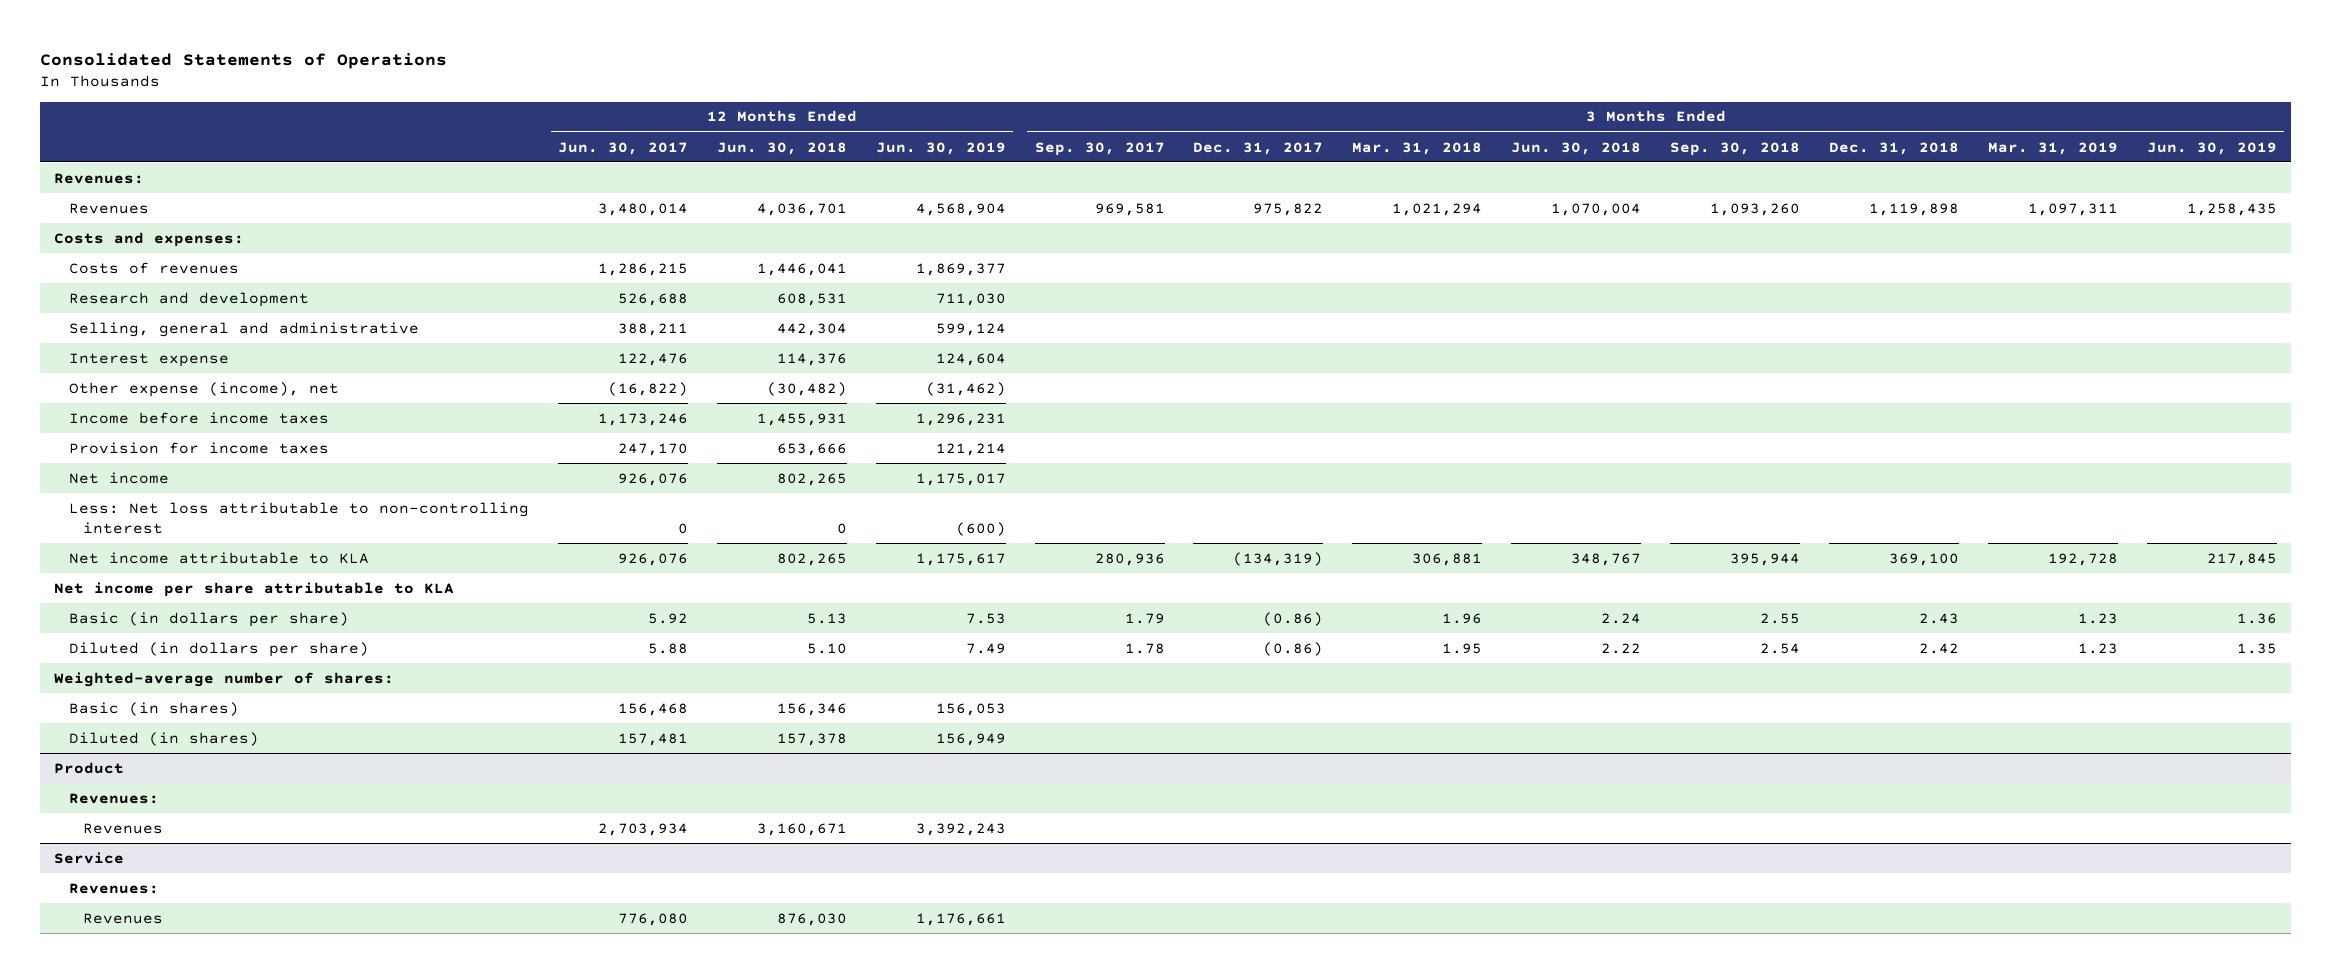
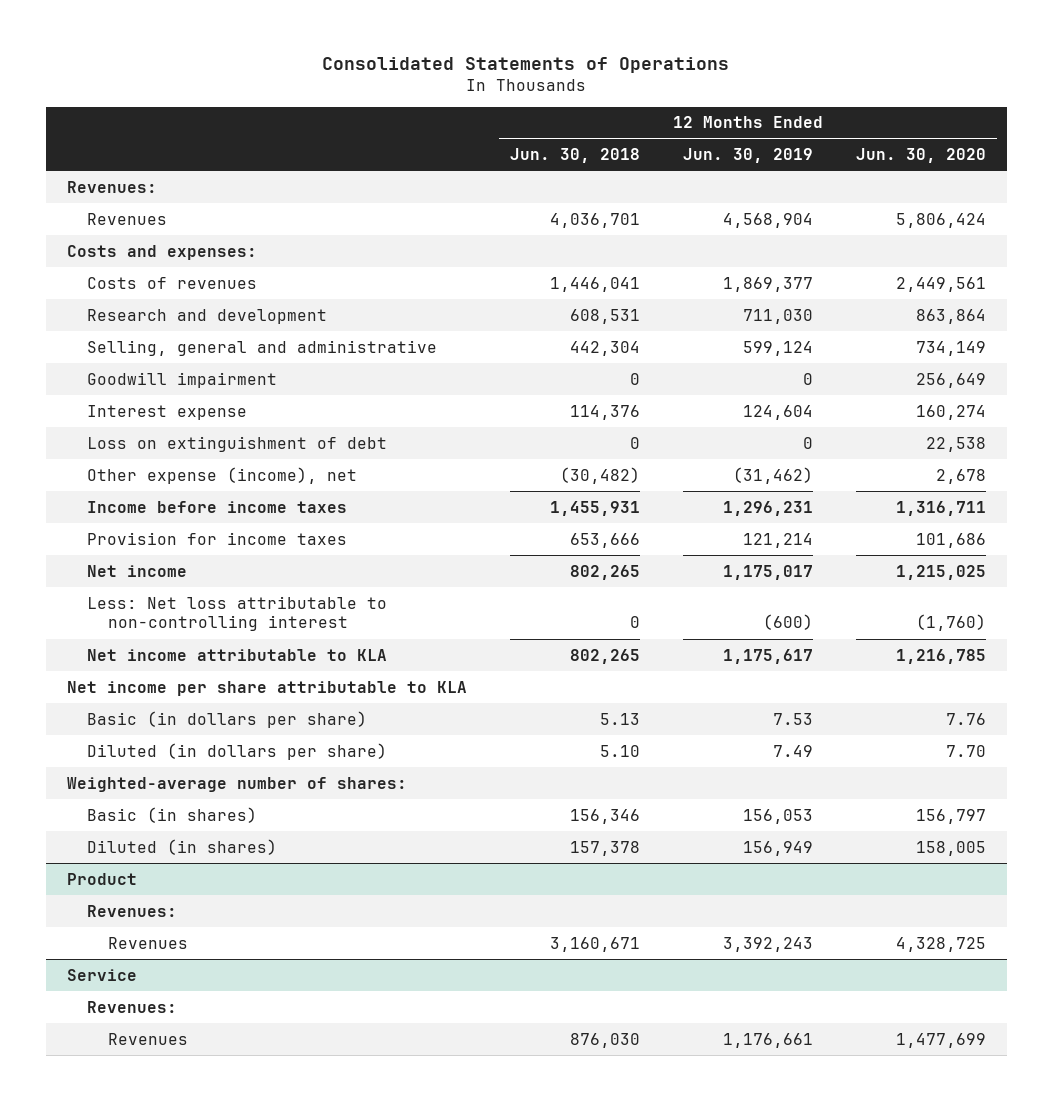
- | 12 Months Ended Jun. 30, 2017 | 12 Months Ended Jun. 30, 2018 | 12 Months Ended Jun. 30, 2019 | 3 Months Ended Sep. 30, 2017 | 3 Months Ended Dec. 31, 2017 | 3 Months Ended Mar. 31, 2018 | 3 Months Ended Jun. 30, 2018 | 3 Months Ended Sep. 30, 2018 | 3 Months Ended Dec. 31, 2018 | 3 Months Ended Mar. 31, 2019 | 3 Months Ended Jun. 30, 2019
+ | 12 Months Ended Jun. 30, 2018 | 12 Months Ended Jun. 30, 2019 | 12 Months Ended Jun. 30, 2020
+ Goodwill impairment | 0 | 0 | 256,649
+ Loss on extinguishment of debt | 0 | 0 | 22,538

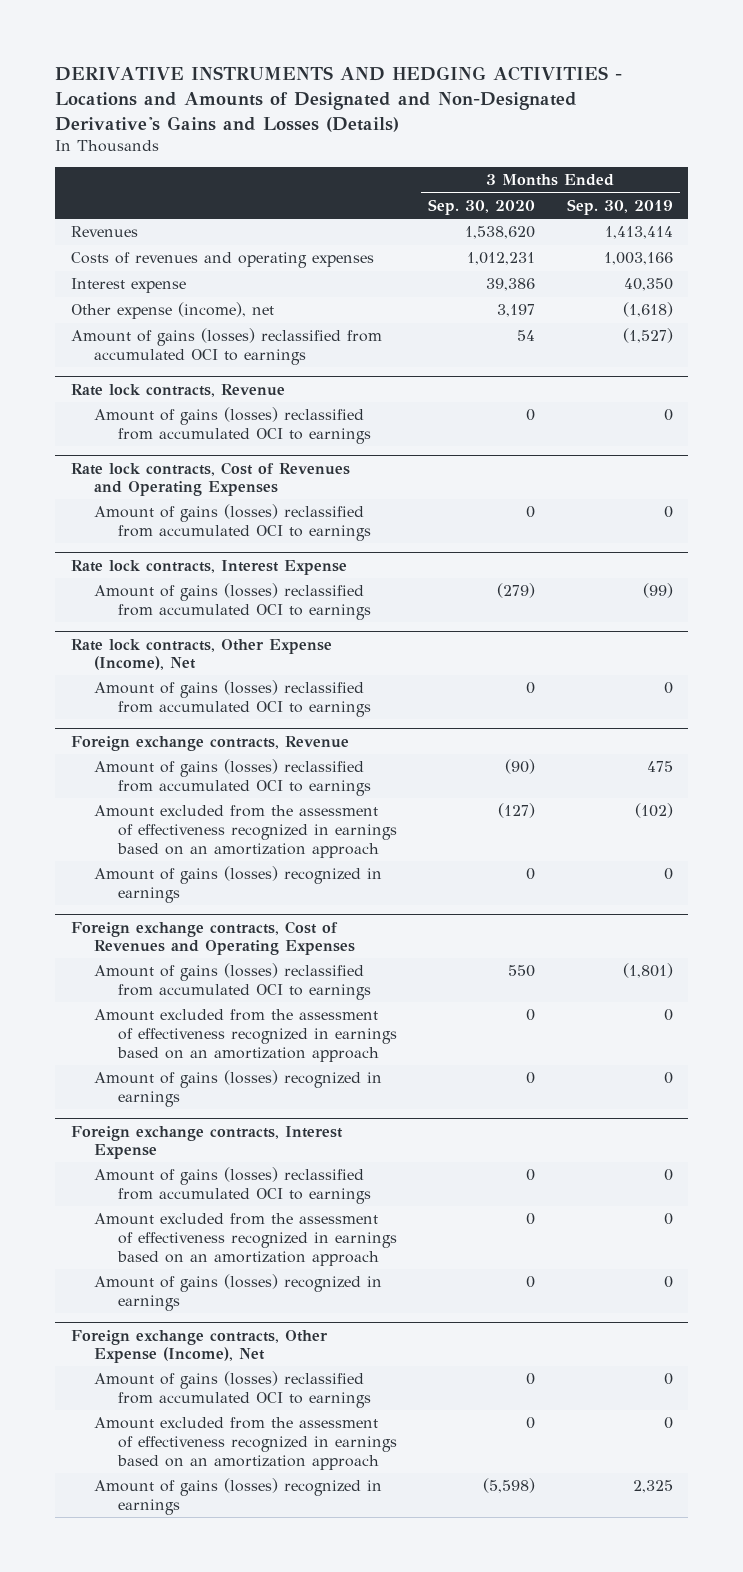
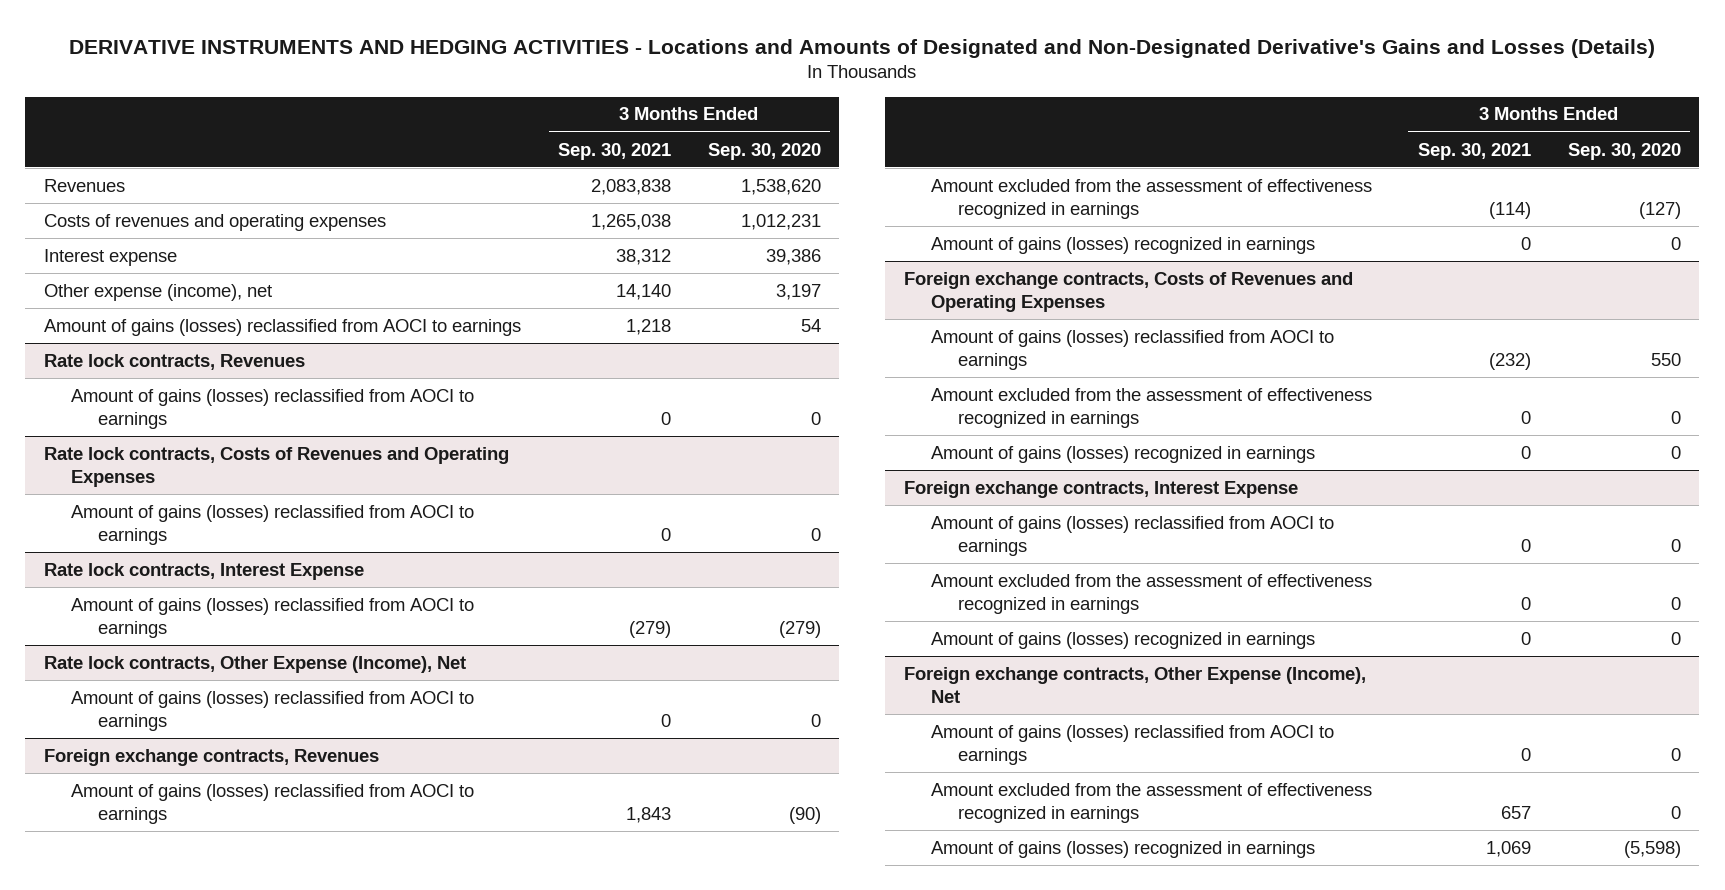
- | 3 Months Ended Sep. 30, 2020 | 3 Months Ended Sep. 30, 2019
+ | 3 Months Ended Sep. 30, 2021 | 3 Months Ended Sep. 30, 2020
- Amount of gains (losses) reclassified from accumulated OCI to earnings | 54 | (1,527)
- Rate lock contracts, Revenue
- Amount of gains (losses) reclassified from accumulated OCI to earnings | 0 | 0
- Rate lock contracts, Cost of Revenues and Operating Expenses
- Amount of gains (losses) reclassified from accumulated OCI to earnings | 0 | 0
+ Amount of gains (losses) reclassified from AOCI to earnings | 1,218 | 54
+ Rate lock contracts, Revenues
+ Amount of gains (losses) reclassified from AOCI to earnings | 0 | 0
+ Rate lock contracts, Costs of Revenues and Operating Expenses
+ Amount of gains (losses) reclassified from AOCI to earnings | 0 | 0
@ Rate lock contracts, Interest Expense
- Amount of gains (losses) reclassified from accumulated OCI to earnings | (279) | (99)
+ Amount of gains (losses) reclassified from AOCI to earnings | (279) | (279)
@ Rate lock contracts, Other Expense (Income), Net
- Amount of gains (losses) reclassified from accumulated OCI to earnings | 0 | 0
- Foreign exchange contracts, Revenue
- Amount of gains (losses) reclassified from accumulated OCI to earnings | (90) | 475
- Amount excluded from the assessment of effectiveness recognized in earnings based on an amortization approach | (127) | (102)
@ Rate lock contracts, Other Expense (Income), Net
+ Amount of gains (losses) reclassified from AOCI to earnings | 0 | 0
+ Foreign exchange contracts, Revenues
+ Amount of gains (losses) reclassified from AOCI to earnings | 1,843 | (90)
+ Amount excluded from the assessment of effectiveness recognized in earnings | (114) | (127)
- Foreign exchange contracts, Cost of Revenues and Operating Expenses
- Amount of gains (losses) reclassified from accumulated OCI to earnings | 550 | (1,801)
- Amount excluded from the assessment of effectiveness recognized in earnings based on an amortization approach | 0 | 0
+ Foreign exchange contracts, Costs of Revenues and Operating Expenses
+ Amount of gains (losses) reclassified from AOCI to earnings | (232) | 550
+ Amount excluded from the assessment of effectiveness recognized in earnings | 0 | 0
@ Foreign exchange contracts, Interest Expense
- Amount of gains (losses) reclassified from accumulated OCI to earnings | 0 | 0
- Amount excluded from the assessment of effectiveness recognized in earnings based on an amortization approach | 0 | 0
+ Amount of gains (losses) reclassified from AOCI to earnings | 0 | 0
+ Amount excluded from the assessment of effectiveness recognized in earnings | 0 | 0
@ Foreign exchange contracts, Other Expense (Income), Net
- Amount of gains (losses) reclassified from accumulated OCI to earnings | 0 | 0
- Amount excluded from the assessment of effectiveness recognized in earnings based on an amortization approach | 0 | 0
+ Amount of gains (losses) reclassified from AOCI to earnings | 0 | 0
+ Amount excluded from the assessment of effectiveness recognized in earnings | 657 | 0

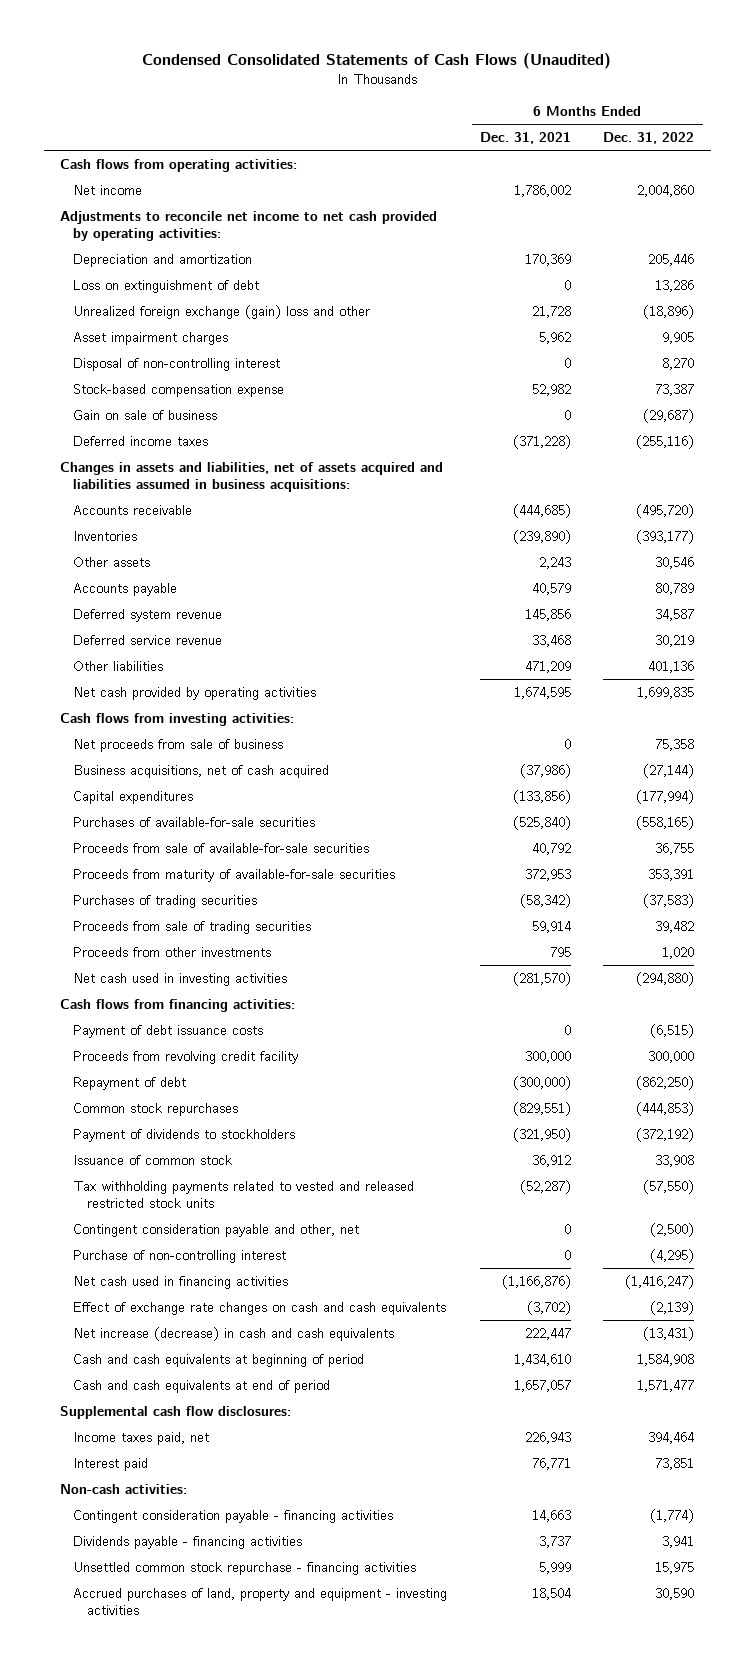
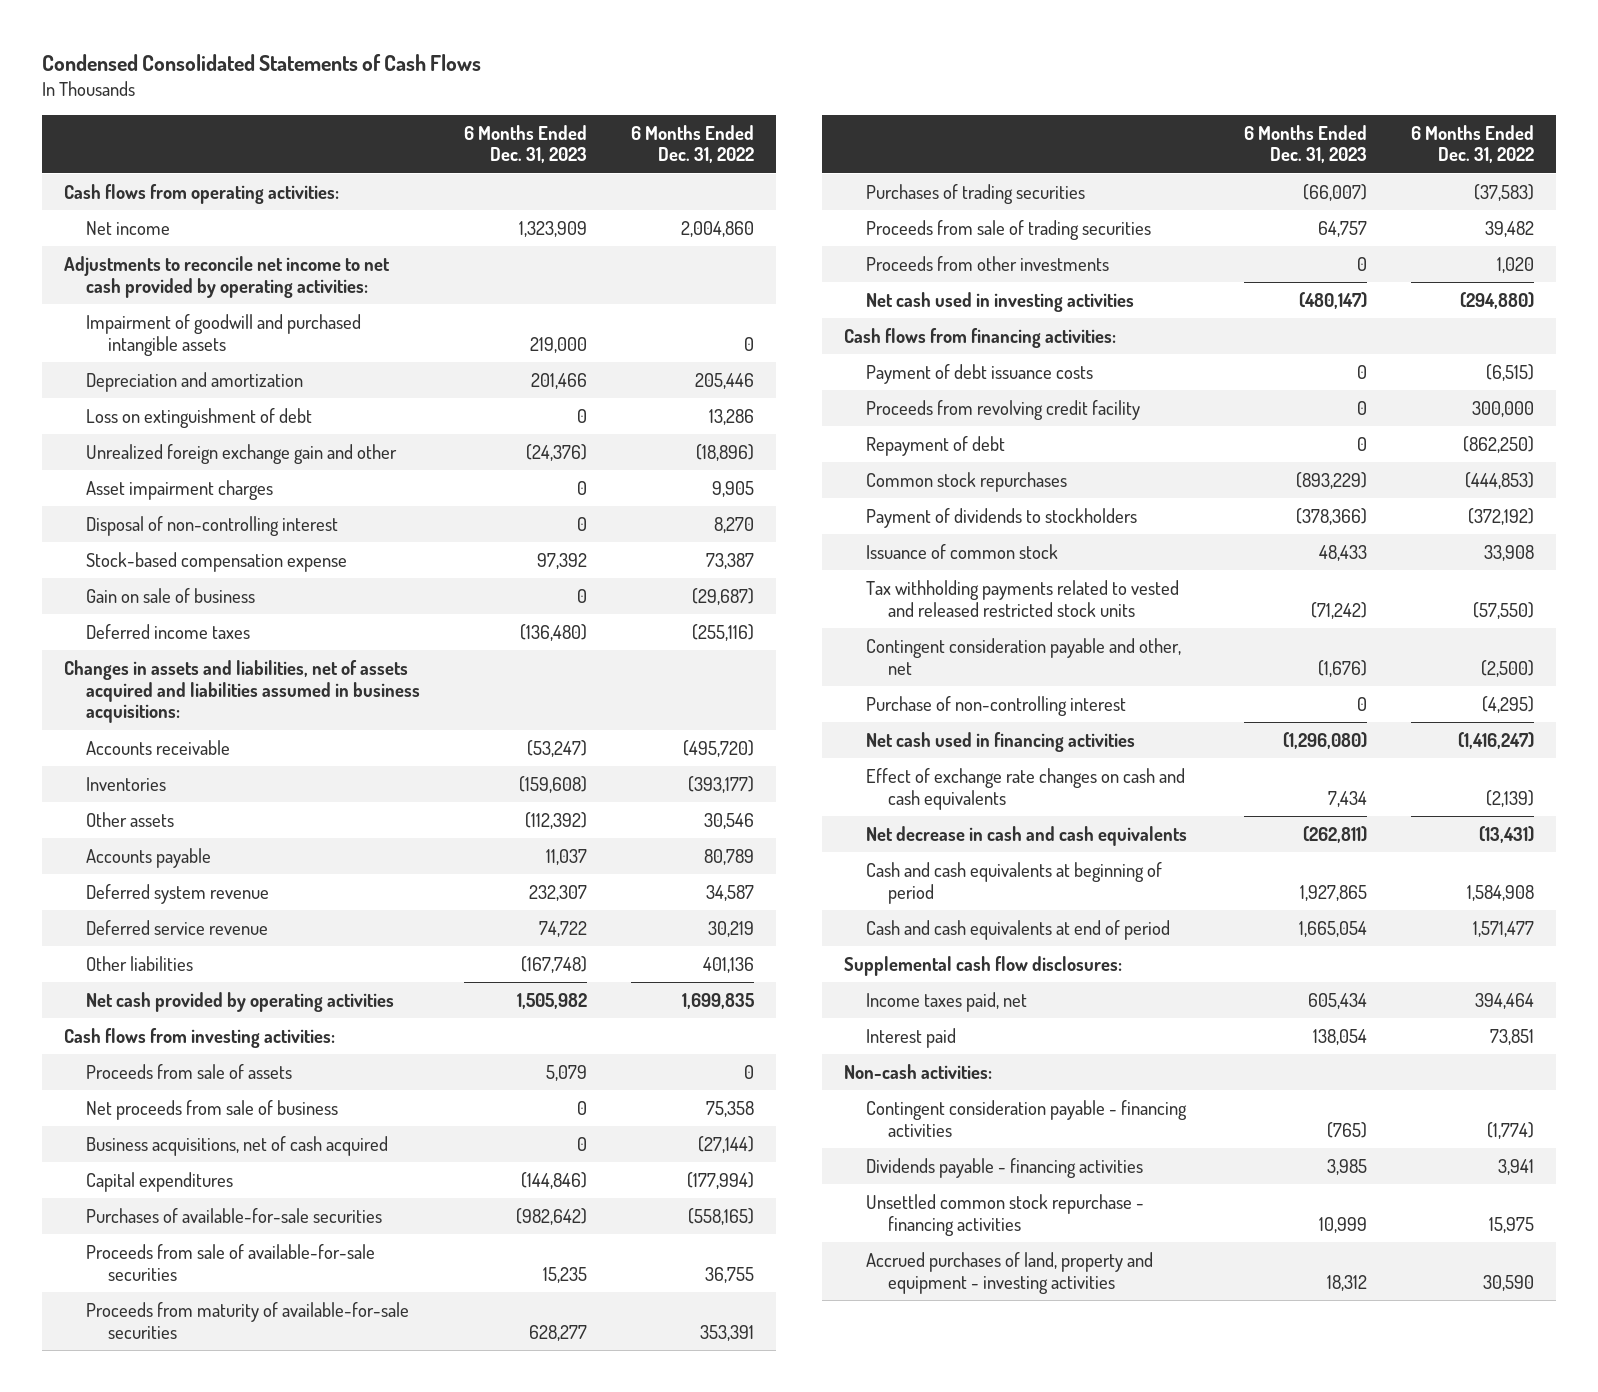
- Condensed Consolidated Statements of Cash Flows (Unaudited)
+ Condensed Consolidated Statements of Cash Flows
- | 6 Months Ended Dec. 31, 2021 | 6 Months Ended Dec. 31, 2022
+ | 6 Months Ended Dec. 31, 2023 | 6 Months Ended Dec. 31, 2022
+ Impairment of goodwill and purchased intangible assets | 219,000 | 0
- Unrealized foreign exchange (gain) loss and other | 21,728 | (18,896)
+ Unrealized foreign exchange gain and other | (24,376) | (18,896)
+ Proceeds from sale of assets | 5,079 | 0
- Net increase (decrease) in cash and cash equivalents | 222,447 | (13,431)
+ Net decrease in cash and cash equivalents | (262,811) | (13,431)

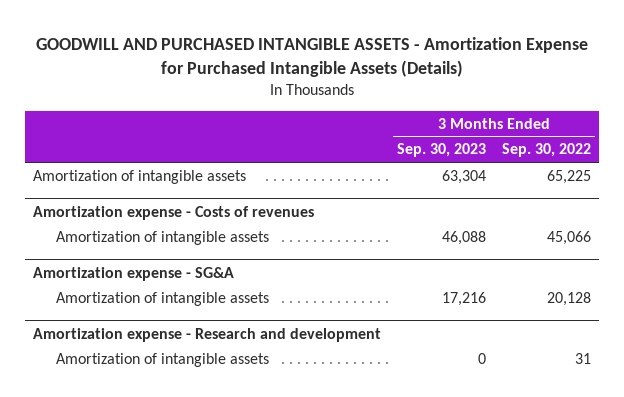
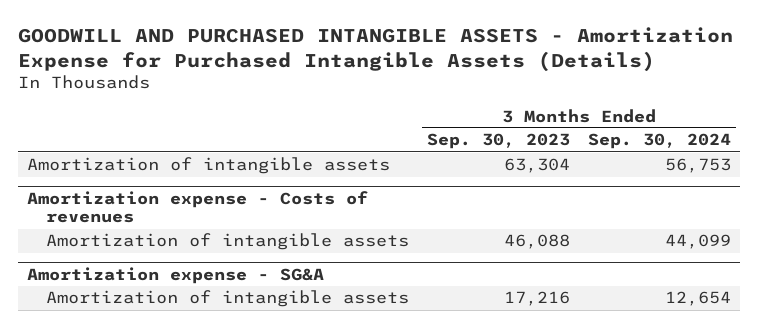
- | 3 Months Ended Sep. 30, 2023 | 3 Months Ended Sep. 30, 2022
+ | 3 Months Ended Sep. 30, 2023 | 3 Months Ended Sep. 30, 2024
- Amortization expense - Research and development
- Amortization of intangible assets | 0 | 31

